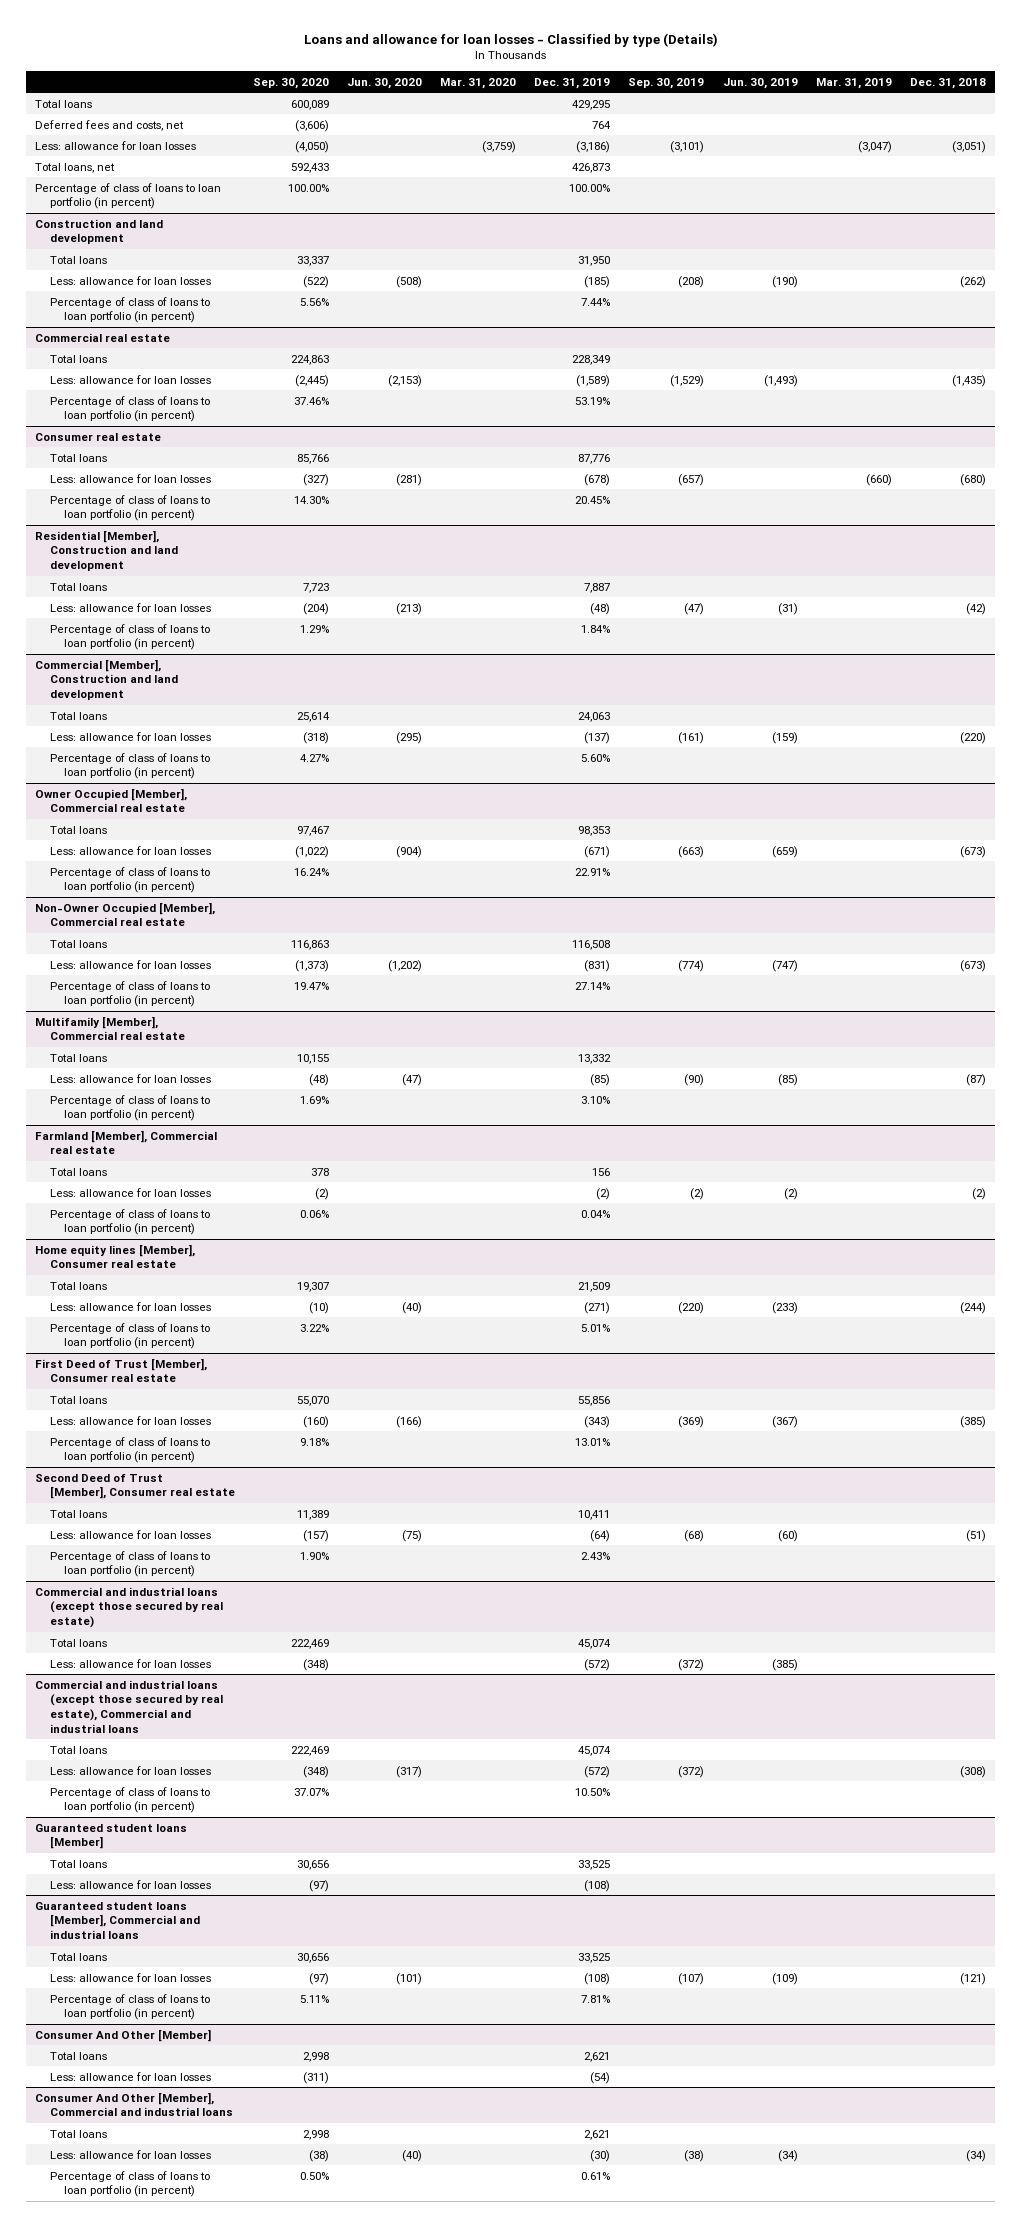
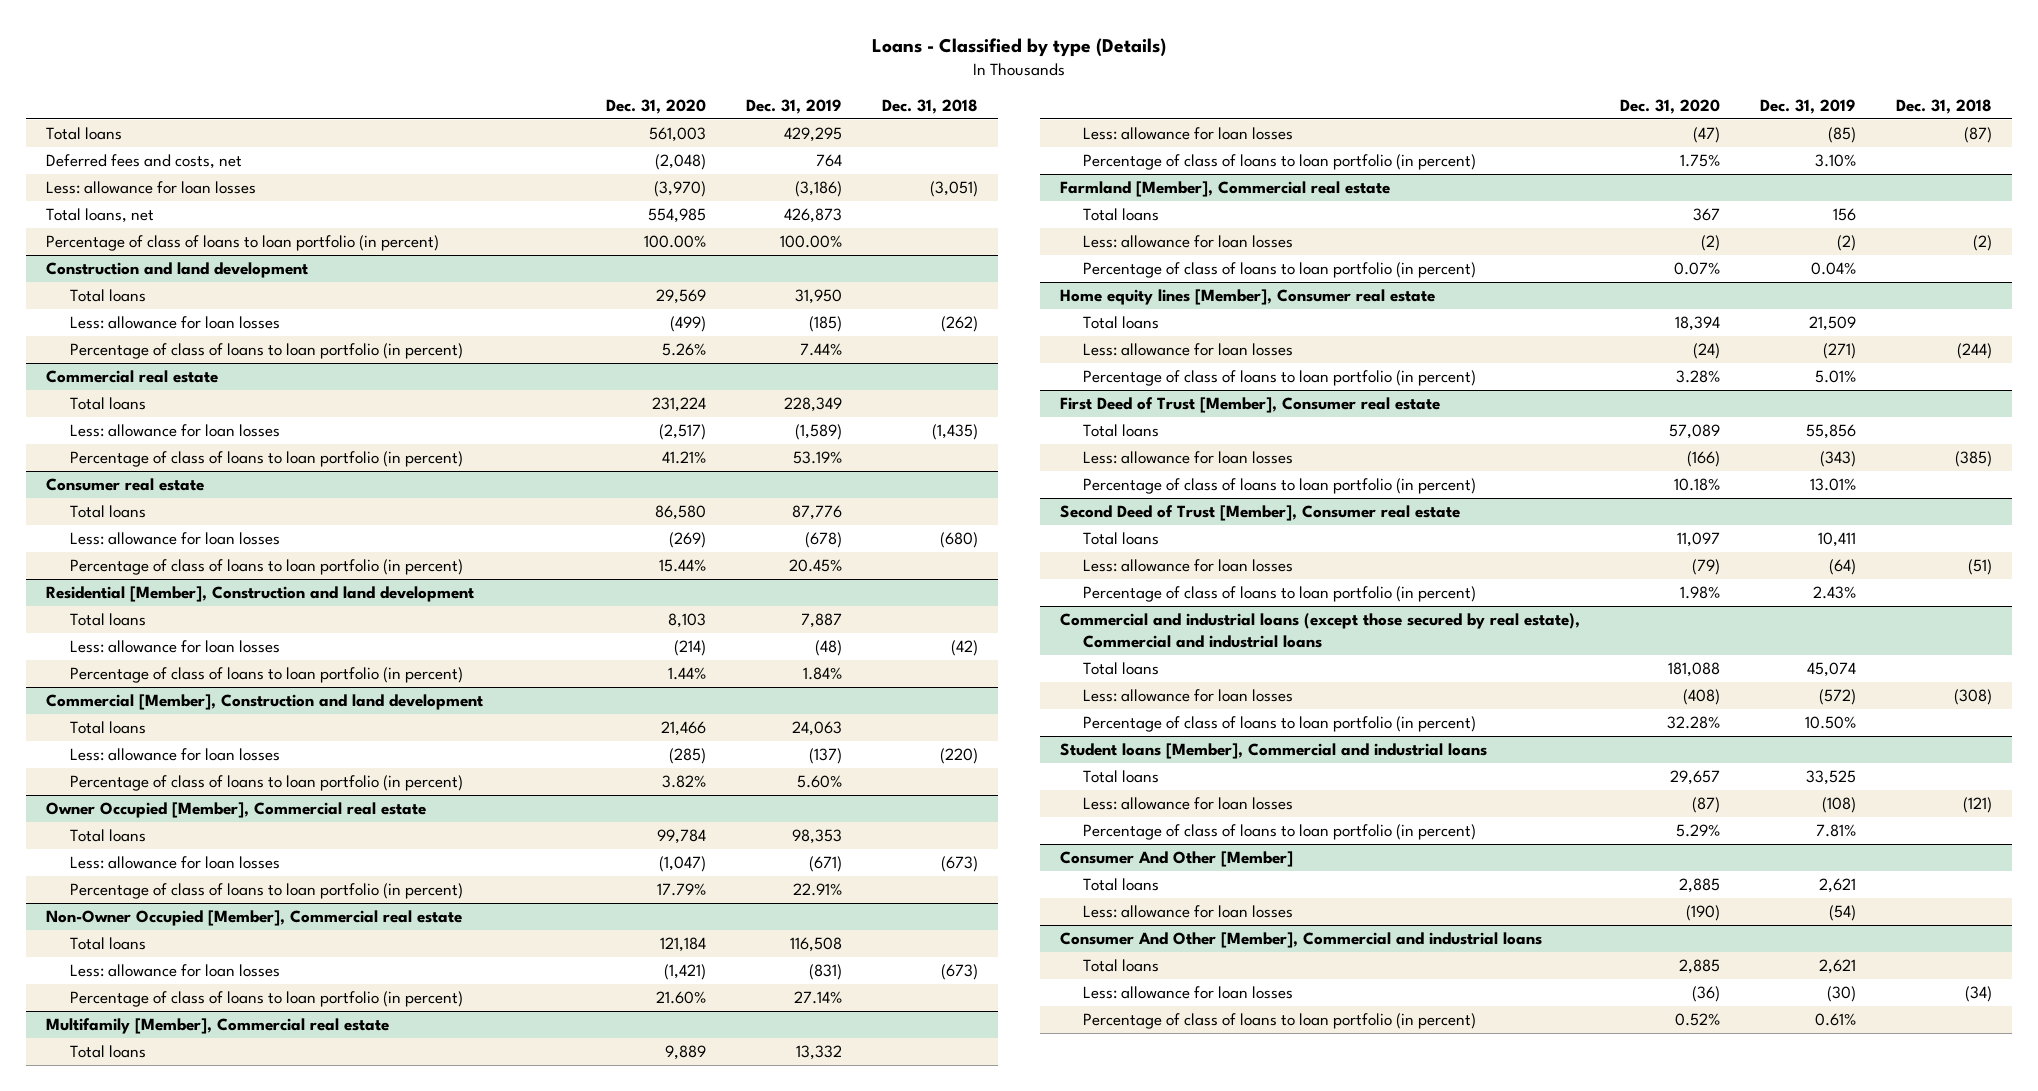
- Loans and allowance for loan losses - Classified by type (Details)
+ Loans - Classified by type (Details)
- | Sep. 30, 2020 | Jun. 30, 2020 | Mar. 31, 2020 | Dec. 31, 2019 | Sep. 30, 2019 | Jun. 30, 2019 | Mar. 31, 2019 | Dec. 31, 2018
+ | Dec. 31, 2020 | Dec. 31, 2019 | Dec. 31, 2018
- Commercial and industrial loans (except those secured by real estate)
- Total loans | 222,469 | | | 45,074 | | | |
- Less: allowance for loan losses | (348) | | | (572) | (372) | (385) | |
- Guaranteed student loans [Member]
- Total loans | 30,656 | | | 33,525 | | | |
- Less: allowance for loan losses | (97) | | | (108) | | | |
- Guaranteed student loans [Member], Commercial and industrial loans
+ Student loans [Member], Commercial and industrial loans

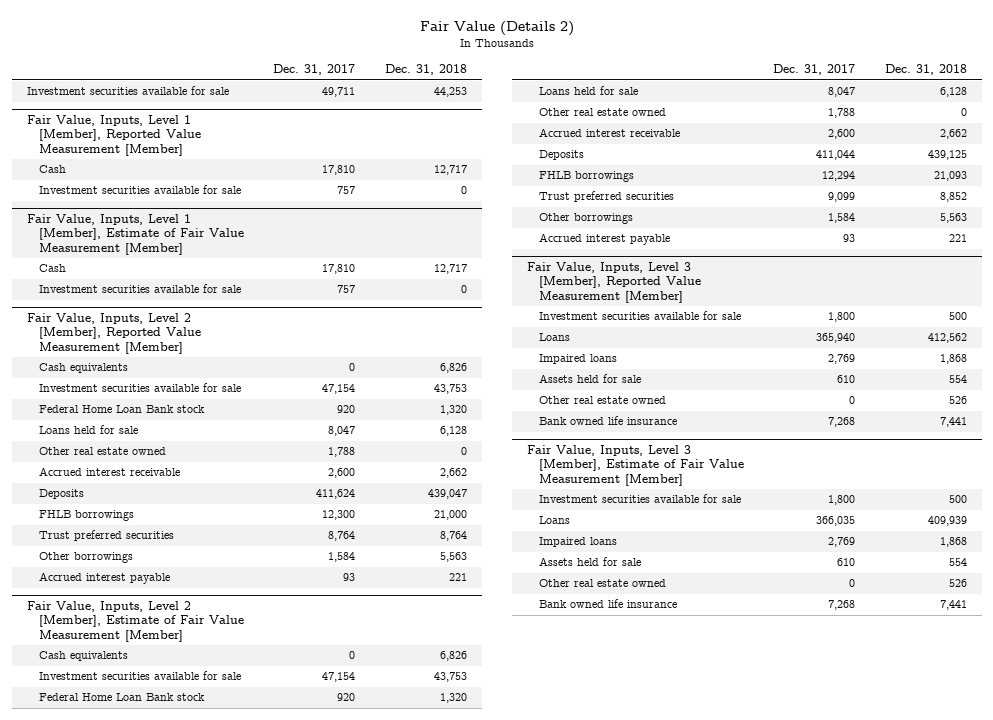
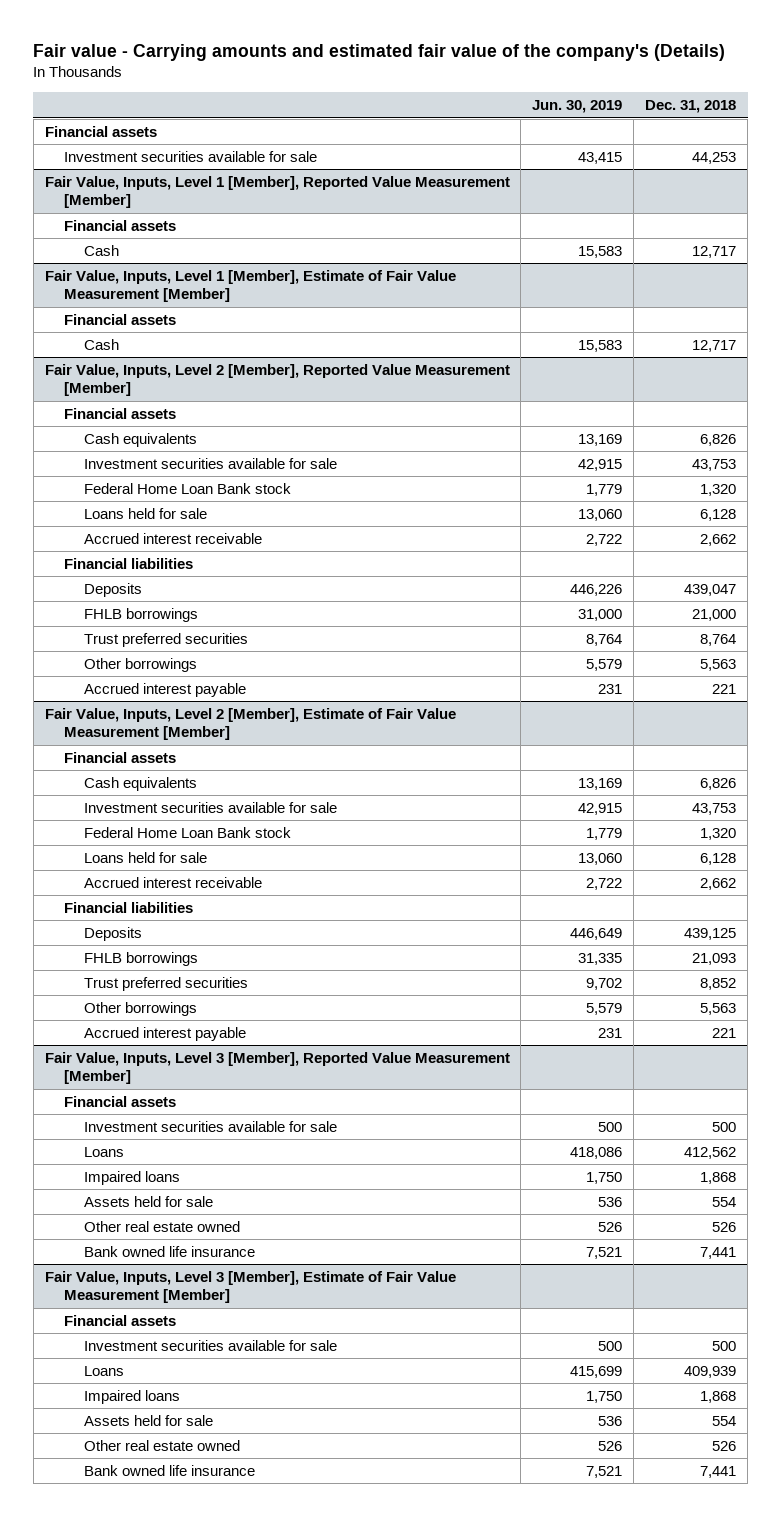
- Fair Value (Details 2)
+ Fair value - Carrying amounts and estimated fair value of the company's (Details)
- | Dec. 31, 2017 | Dec. 31, 2018
+ | Jun. 30, 2019 | Dec. 31, 2018
+ Financial assets
@ Fair Value, Inputs, Level 1 [Member], Reported Value Measurement [Member]
+ Financial assets
- Investment securities available for sale | 757 | 0
@ Fair Value, Inputs, Level 1 [Member], Estimate of Fair Value Measurement [Member]
+ Financial assets
- Investment securities available for sale | 757 | 0
@ Fair Value, Inputs, Level 2 [Member], Reported Value Measurement [Member]
+ Financial assets
- Other real estate owned | 1,788 | 0
+ Financial liabilities
@ Fair Value, Inputs, Level 2 [Member], Estimate of Fair Value Measurement [Member]
+ Financial assets
- Other real estate owned | 1,788 | 0
+ Financial liabilities
@ Fair Value, Inputs, Level 3 [Member], Reported Value Measurement [Member]
+ Financial assets
@ Fair Value, Inputs, Level 3 [Member], Estimate of Fair Value Measurement [Member]
+ Financial assets

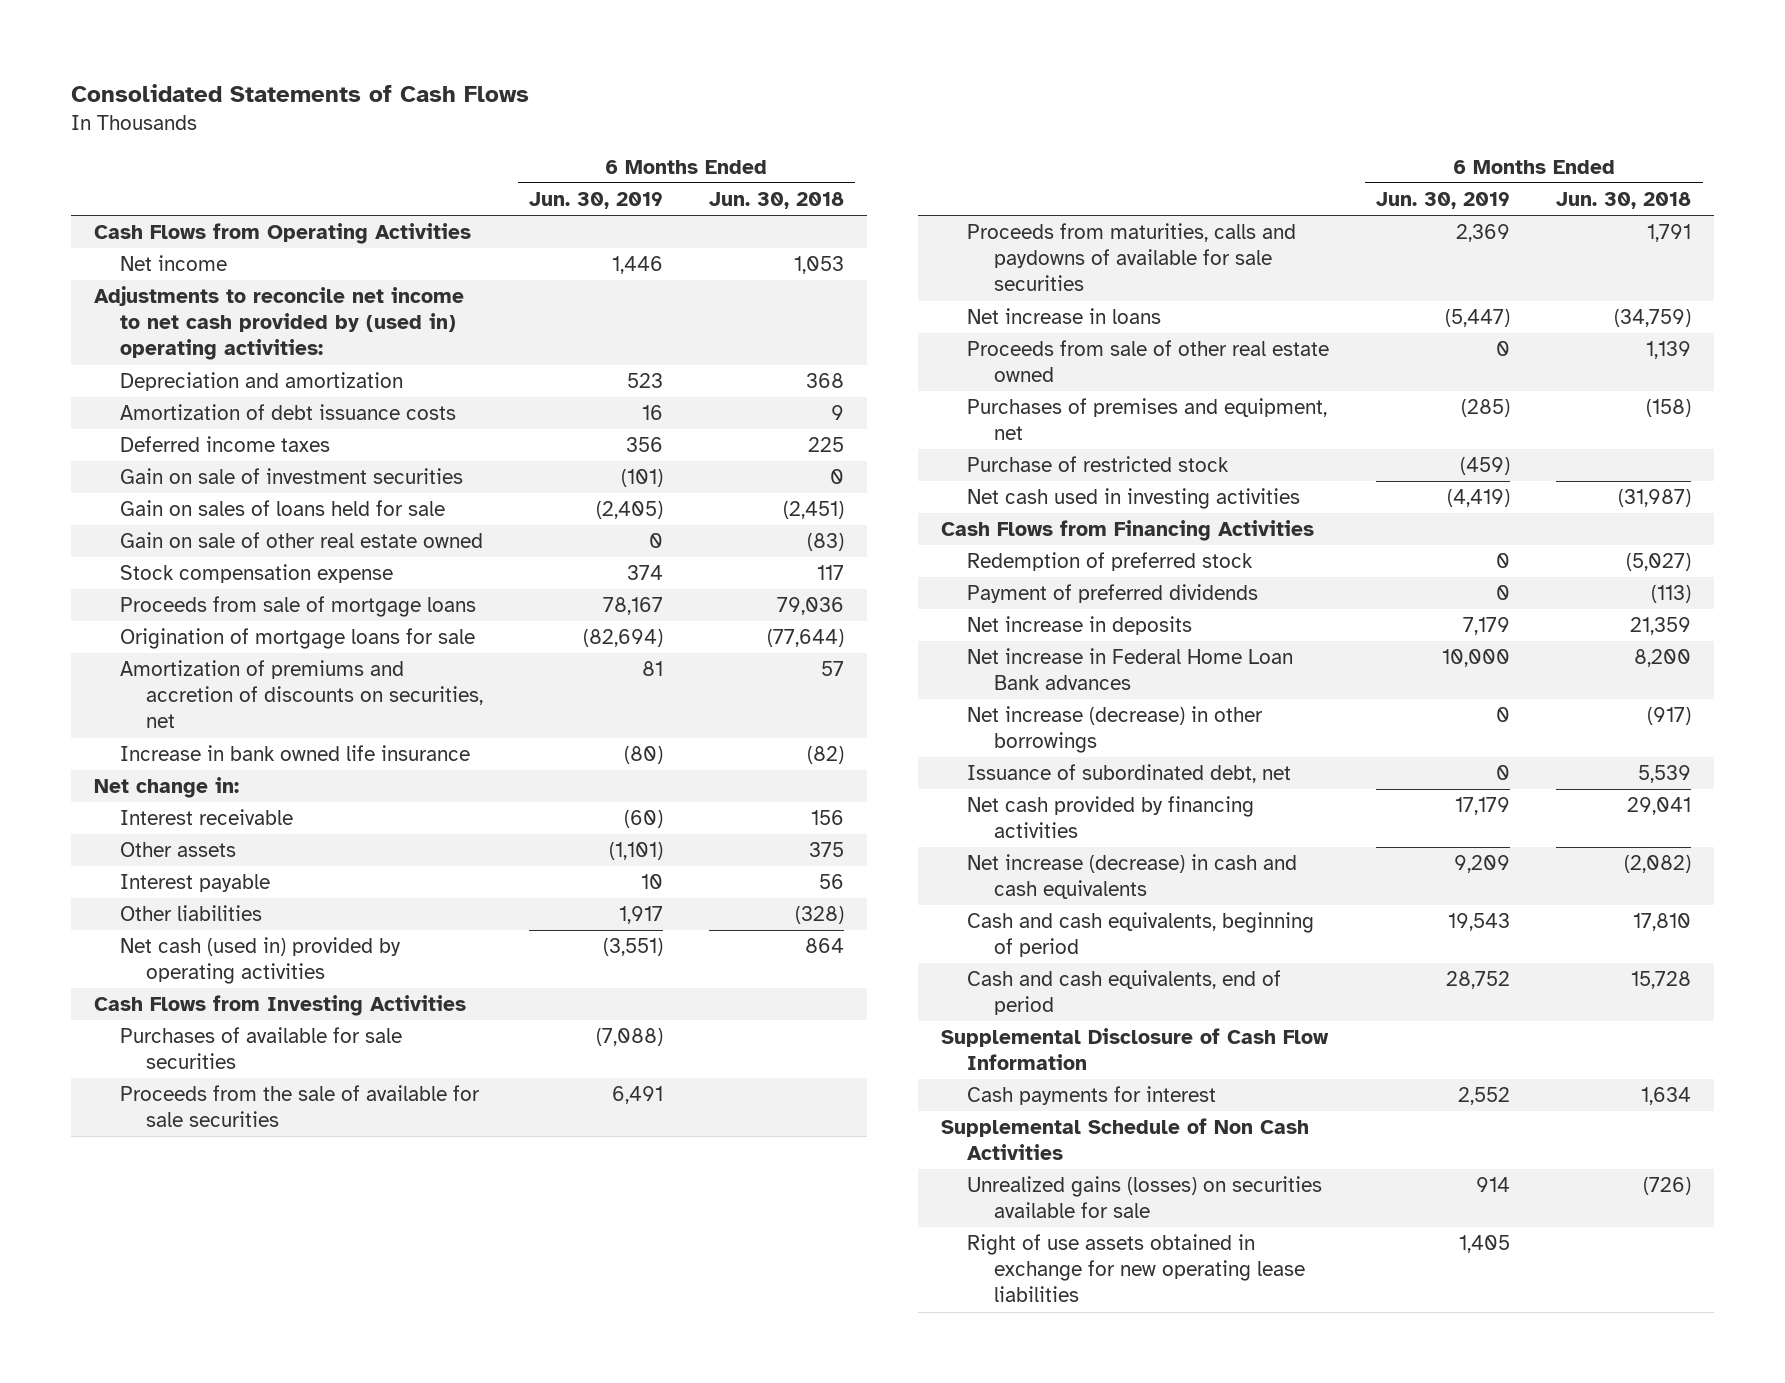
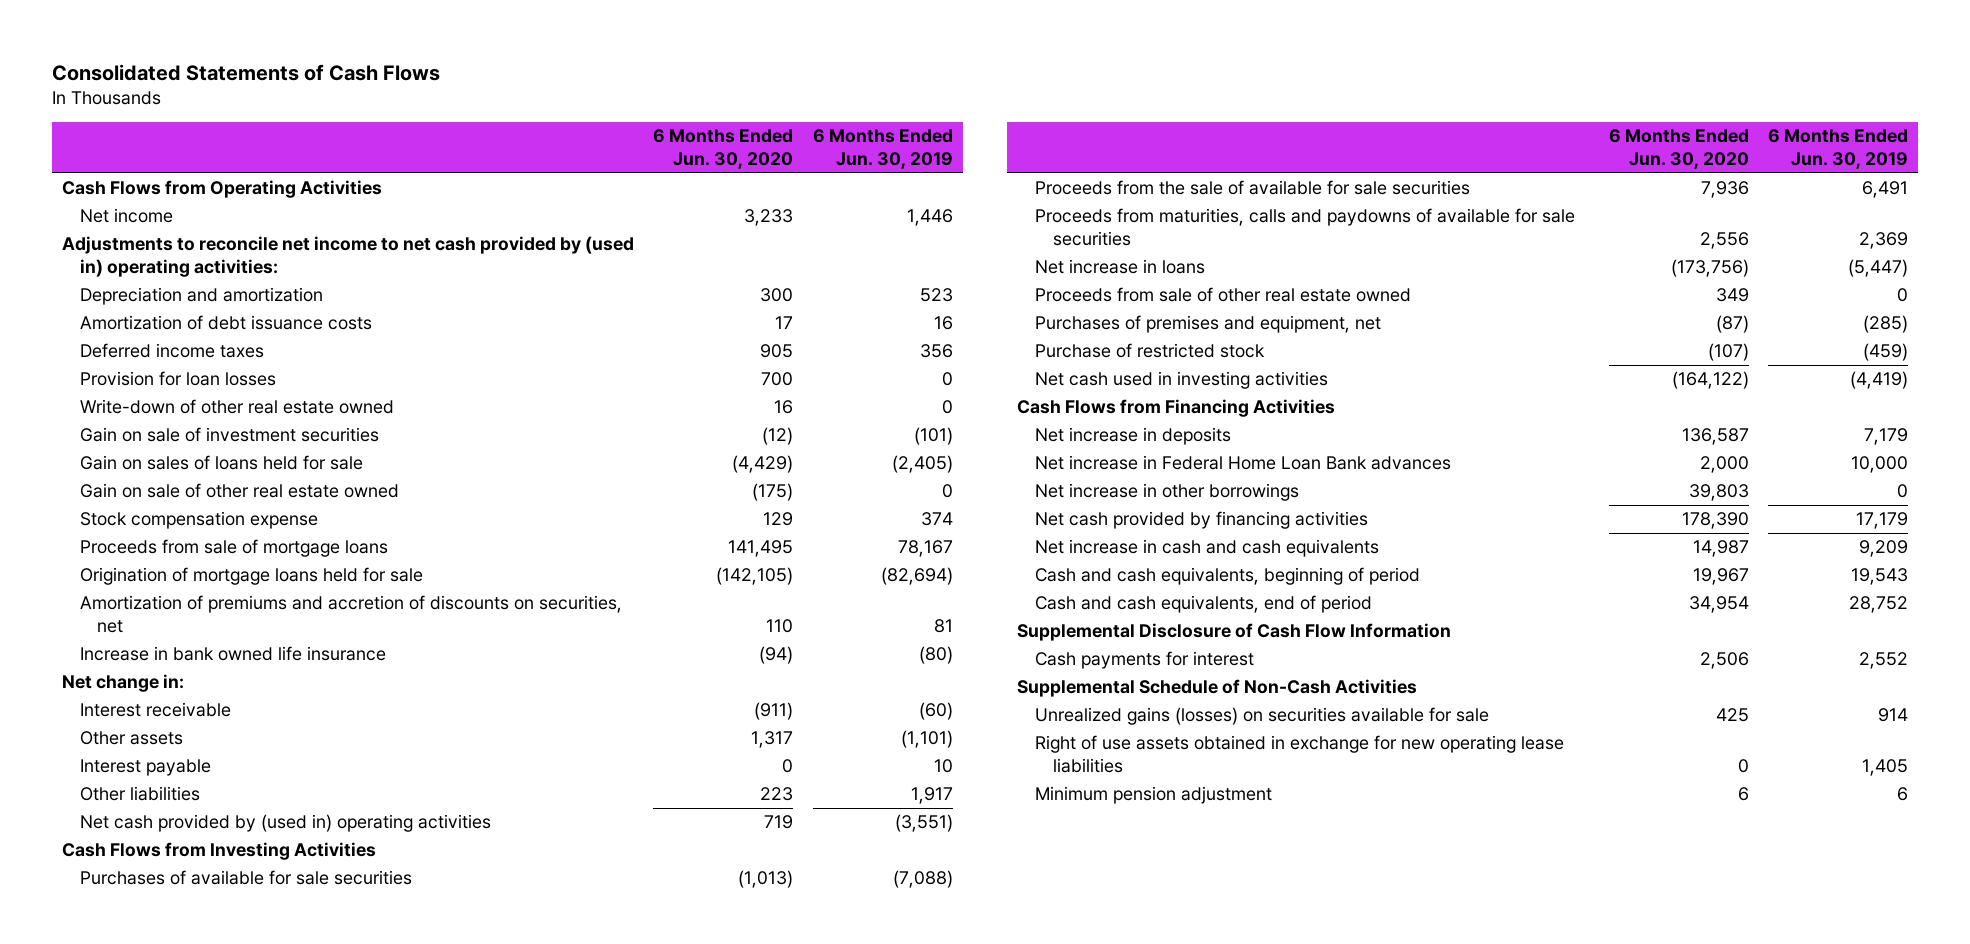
- | 6 Months Ended Jun. 30, 2019 | 6 Months Ended Jun. 30, 2018
+ | 6 Months Ended Jun. 30, 2020 | 6 Months Ended Jun. 30, 2019
+ Provision for loan losses | 700 | 0
+ Write-down of other real estate owned | 16 | 0
- Origination of mortgage loans for sale | (82,694) | (77,644)
+ Origination of mortgage loans held for sale | (142,105) | (82,694)
- Net cash (used in) provided by operating activities | (3,551) | 864
+ Net cash provided by (used in) operating activities | 719 | (3,551)
- Redemption of preferred stock | 0 | (5,027)
- Payment of preferred dividends | 0 | (113)
- Net increase (decrease) in other borrowings | 0 | (917)
- Issuance of subordinated debt, net | 0 | 5,539
+ Net increase in other borrowings | 39,803 | 0
- Net increase (decrease) in cash and cash equivalents | 9,209 | (2,082)
+ Net increase in cash and cash equivalents | 14,987 | 9,209
- Supplemental Schedule of Non Cash Activities
+ Supplemental Schedule of Non-Cash Activities
+ Minimum pension adjustment | 6 | 6

